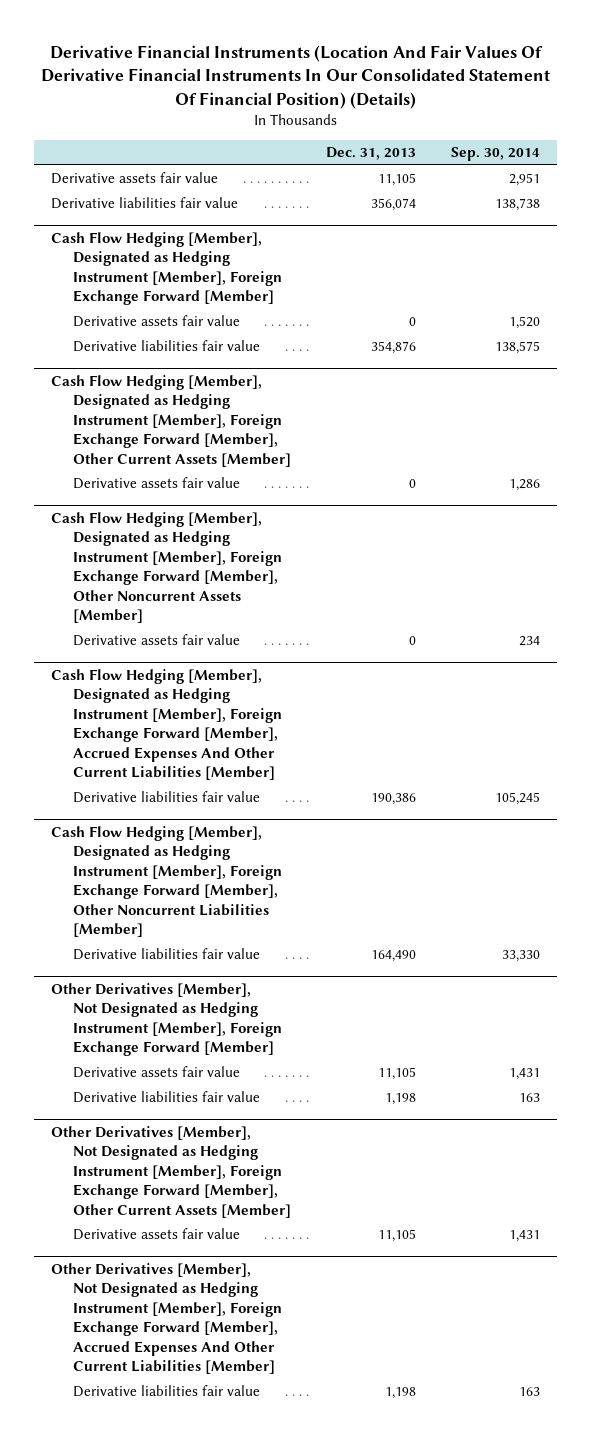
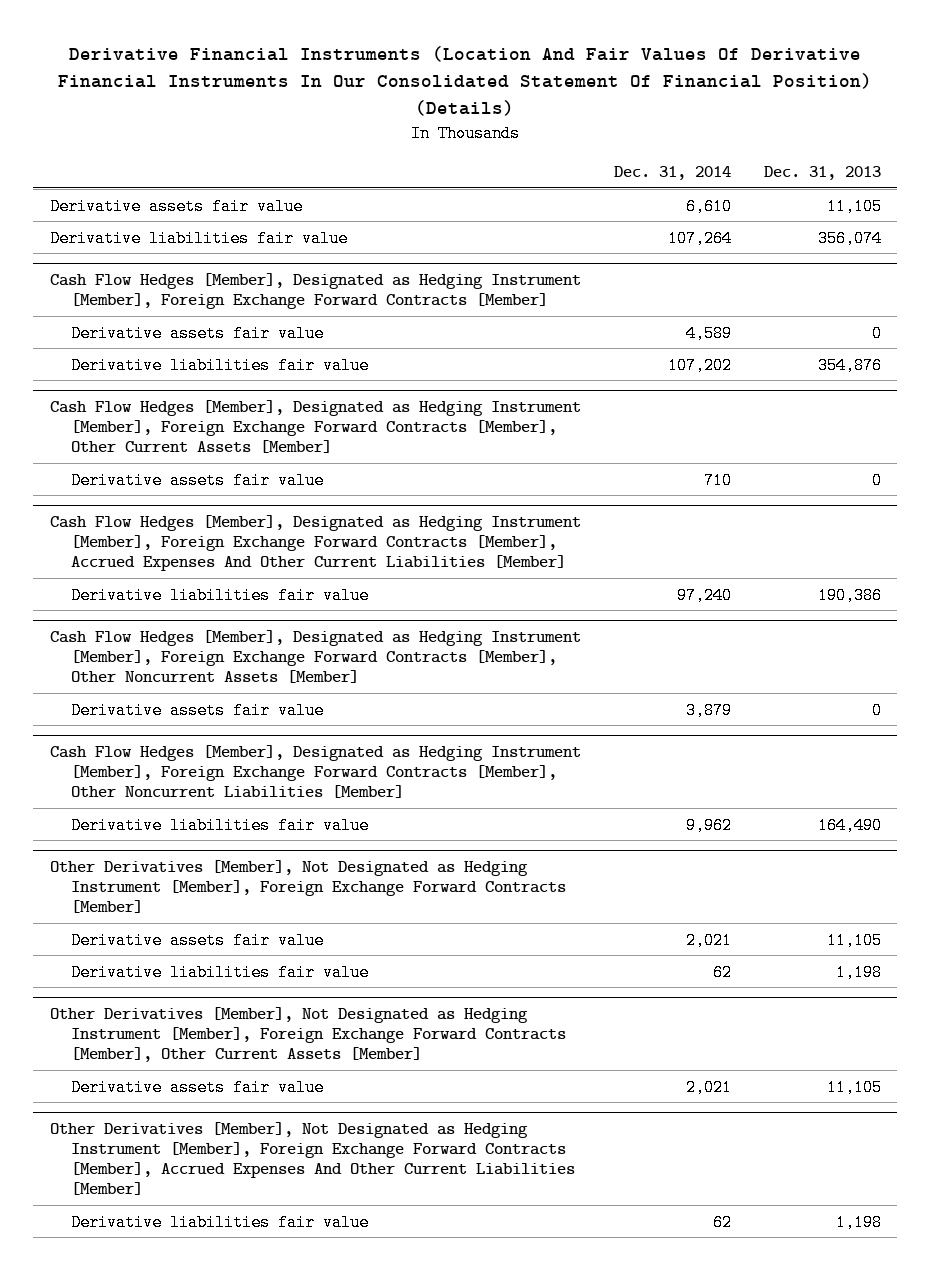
- | Dec. 31, 2013 | Sep. 30, 2014
+ | Dec. 31, 2014 | Dec. 31, 2013
- Cash Flow Hedging [Member], Designated as Hedging Instrument [Member], Foreign Exchange Forward [Member]
+ Cash Flow Hedges [Member], Designated as Hedging Instrument [Member], Foreign Exchange Forward Contracts [Member]
- Cash Flow Hedging [Member], Designated as Hedging Instrument [Member], Foreign Exchange Forward [Member], Other Current Assets [Member]
- Derivative assets fair value | 0 | 1,286
- Cash Flow Hedging [Member], Designated as Hedging Instrument [Member], Foreign Exchange Forward [Member], Other Noncurrent Assets [Member]
+ Cash Flow Hedges [Member], Designated as Hedging Instrument [Member], Foreign Exchange Forward Contracts [Member], Other Current Assets [Member]
- Cash Flow Hedging [Member], Designated as Hedging Instrument [Member], Foreign Exchange Forward [Member], Accrued Expenses And Other Current Liabilities [Member]
+ Cash Flow Hedges [Member], Designated as Hedging Instrument [Member], Foreign Exchange Forward Contracts [Member], Accrued Expenses And Other Current Liabilities [Member]
- Cash Flow Hedging [Member], Designated as Hedging Instrument [Member], Foreign Exchange Forward [Member], Other Noncurrent Liabilities [Member]
+ Cash Flow Hedges [Member], Designated as Hedging Instrument [Member], Foreign Exchange Forward Contracts [Member], Other Noncurrent Assets [Member]
+ Derivative assets fair value | 3,879 | 0
+ Cash Flow Hedges [Member], Designated as Hedging Instrument [Member], Foreign Exchange Forward Contracts [Member], Other Noncurrent Liabilities [Member]
- Other Derivatives [Member], Not Designated as Hedging Instrument [Member], Foreign Exchange Forward [Member]
+ Other Derivatives [Member], Not Designated as Hedging Instrument [Member], Foreign Exchange Forward Contracts [Member]
- Other Derivatives [Member], Not Designated as Hedging Instrument [Member], Foreign Exchange Forward [Member], Other Current Assets [Member]
+ Other Derivatives [Member], Not Designated as Hedging Instrument [Member], Foreign Exchange Forward Contracts [Member], Other Current Assets [Member]
- Other Derivatives [Member], Not Designated as Hedging Instrument [Member], Foreign Exchange Forward [Member], Accrued Expenses And Other Current Liabilities [Member]
+ Other Derivatives [Member], Not Designated as Hedging Instrument [Member], Foreign Exchange Forward Contracts [Member], Accrued Expenses And Other Current Liabilities [Member]

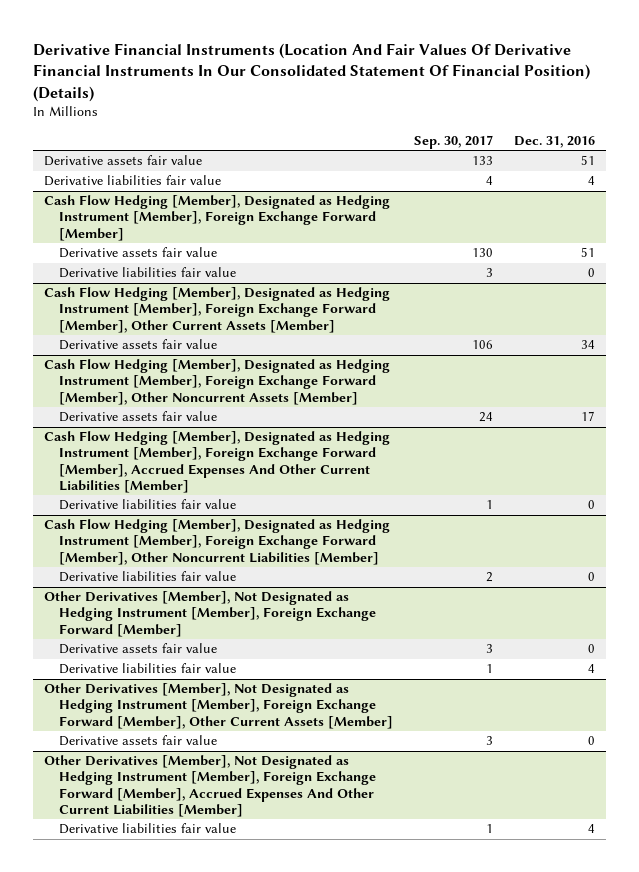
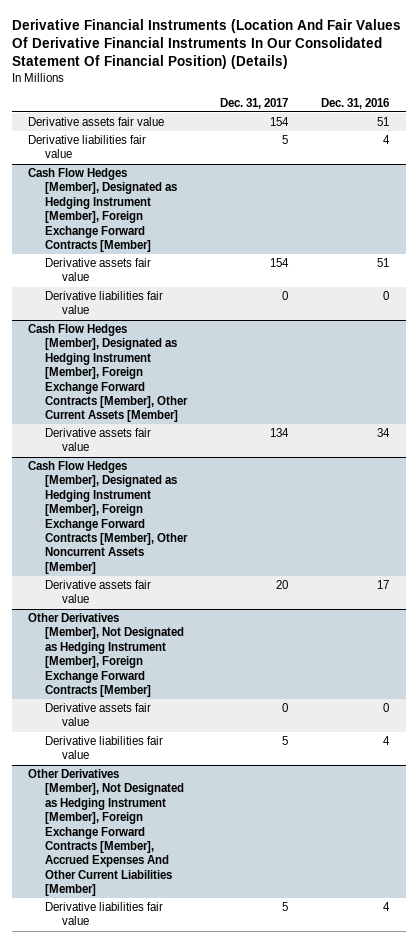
- | Sep. 30, 2017 | Dec. 31, 2016
+ | Dec. 31, 2017 | Dec. 31, 2016
- Cash Flow Hedging [Member], Designated as Hedging Instrument [Member], Foreign Exchange Forward [Member]
+ Cash Flow Hedges [Member], Designated as Hedging Instrument [Member], Foreign Exchange Forward Contracts [Member]
- Cash Flow Hedging [Member], Designated as Hedging Instrument [Member], Foreign Exchange Forward [Member], Other Current Assets [Member]
+ Cash Flow Hedges [Member], Designated as Hedging Instrument [Member], Foreign Exchange Forward Contracts [Member], Other Current Assets [Member]
- Cash Flow Hedging [Member], Designated as Hedging Instrument [Member], Foreign Exchange Forward [Member], Other Noncurrent Assets [Member]
+ Cash Flow Hedges [Member], Designated as Hedging Instrument [Member], Foreign Exchange Forward Contracts [Member], Other Noncurrent Assets [Member]
- Cash Flow Hedging [Member], Designated as Hedging Instrument [Member], Foreign Exchange Forward [Member], Accrued Expenses And Other Current Liabilities [Member]
- Derivative liabilities fair value | 1 | 0
- Cash Flow Hedging [Member], Designated as Hedging Instrument [Member], Foreign Exchange Forward [Member], Other Noncurrent Liabilities [Member]
- Derivative liabilities fair value | 2 | 0
- Other Derivatives [Member], Not Designated as Hedging Instrument [Member], Foreign Exchange Forward [Member]
+ Other Derivatives [Member], Not Designated as Hedging Instrument [Member], Foreign Exchange Forward Contracts [Member]
- Other Derivatives [Member], Not Designated as Hedging Instrument [Member], Foreign Exchange Forward [Member], Other Current Assets [Member]
- Derivative assets fair value | 3 | 0
- Other Derivatives [Member], Not Designated as Hedging Instrument [Member], Foreign Exchange Forward [Member], Accrued Expenses And Other Current Liabilities [Member]
+ Other Derivatives [Member], Not Designated as Hedging Instrument [Member], Foreign Exchange Forward Contracts [Member], Accrued Expenses And Other Current Liabilities [Member]

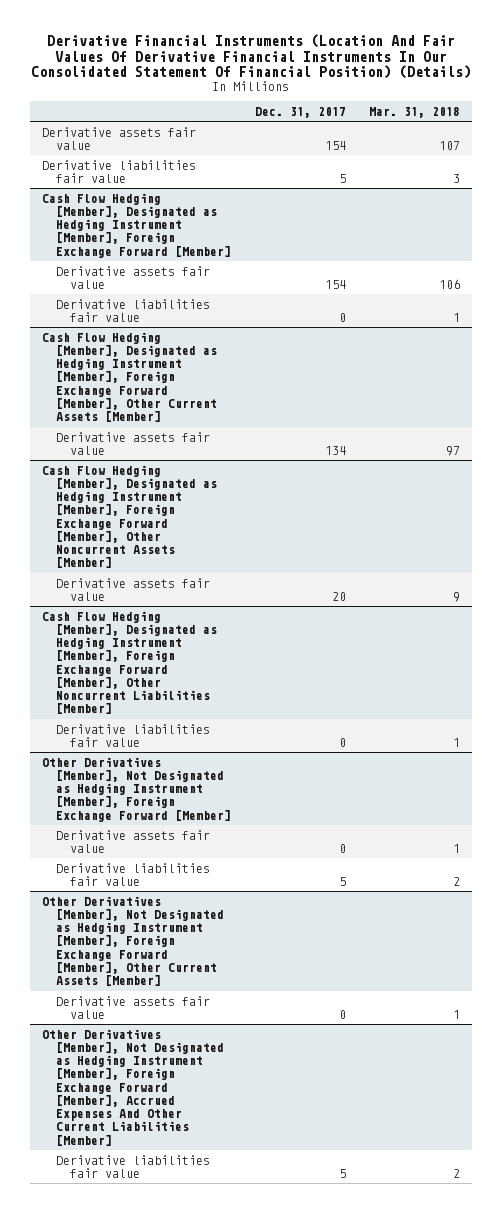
- | Dec. 31, 2017 | Dec. 31, 2016
+ | Dec. 31, 2017 | Mar. 31, 2018
- Cash Flow Hedges [Member], Designated as Hedging Instrument [Member], Foreign Exchange Forward Contracts [Member]
+ Cash Flow Hedging [Member], Designated as Hedging Instrument [Member], Foreign Exchange Forward [Member]
- Cash Flow Hedges [Member], Designated as Hedging Instrument [Member], Foreign Exchange Forward Contracts [Member], Other Current Assets [Member]
+ Cash Flow Hedging [Member], Designated as Hedging Instrument [Member], Foreign Exchange Forward [Member], Other Current Assets [Member]
- Cash Flow Hedges [Member], Designated as Hedging Instrument [Member], Foreign Exchange Forward Contracts [Member], Other Noncurrent Assets [Member]
+ Cash Flow Hedging [Member], Designated as Hedging Instrument [Member], Foreign Exchange Forward [Member], Other Noncurrent Assets [Member]
- Other Derivatives [Member], Not Designated as Hedging Instrument [Member], Foreign Exchange Forward Contracts [Member]
+ Cash Flow Hedging [Member], Designated as Hedging Instrument [Member], Foreign Exchange Forward [Member], Other Noncurrent Liabilities [Member]
+ Derivative liabilities fair value | 0 | 1
+ Other Derivatives [Member], Not Designated as Hedging Instrument [Member], Foreign Exchange Forward [Member]
- Other Derivatives [Member], Not Designated as Hedging Instrument [Member], Foreign Exchange Forward Contracts [Member], Accrued Expenses And Other Current Liabilities [Member]
+ Other Derivatives [Member], Not Designated as Hedging Instrument [Member], Foreign Exchange Forward [Member], Other Current Assets [Member]
+ Derivative assets fair value | 0 | 1
+ Other Derivatives [Member], Not Designated as Hedging Instrument [Member], Foreign Exchange Forward [Member], Accrued Expenses And Other Current Liabilities [Member]

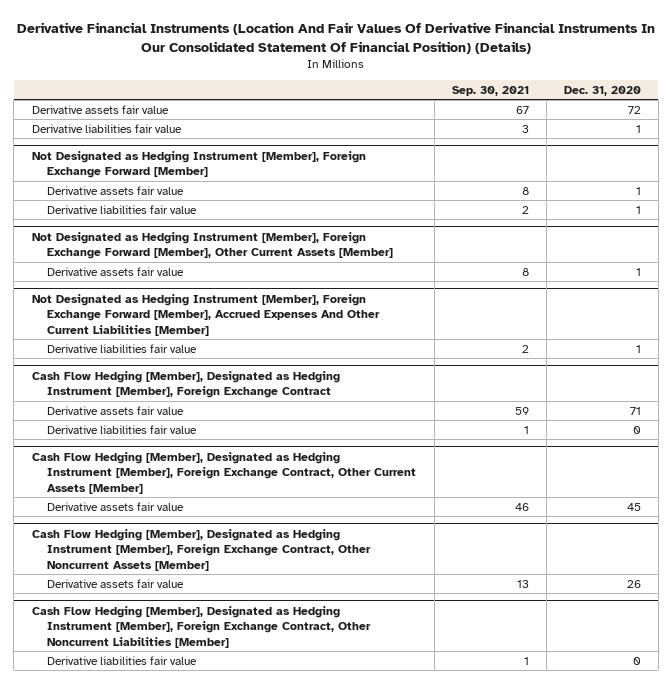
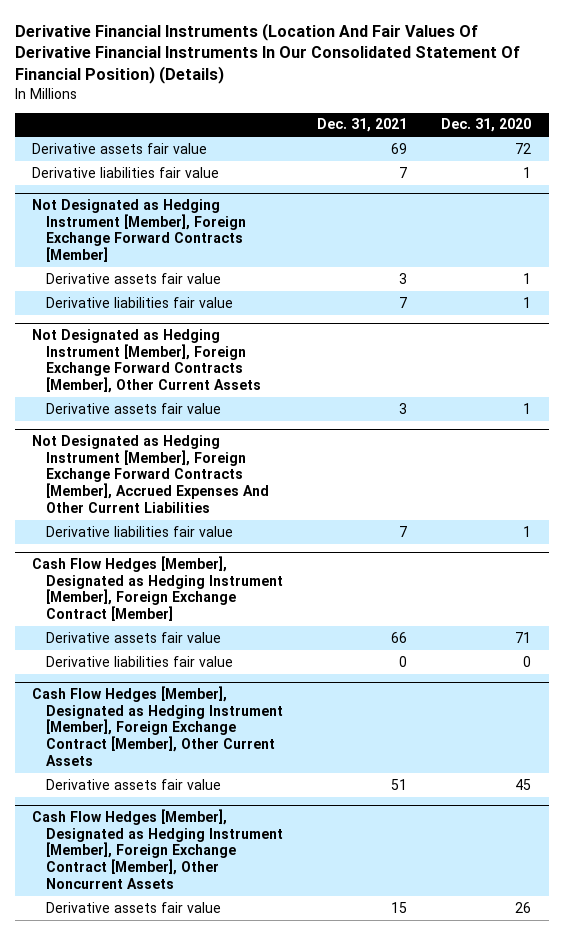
- | Sep. 30, 2021 | Dec. 31, 2020
+ | Dec. 31, 2021 | Dec. 31, 2020
- Not Designated as Hedging Instrument [Member], Foreign Exchange Forward [Member]
+ Not Designated as Hedging Instrument [Member], Foreign Exchange Forward Contracts [Member]
- Not Designated as Hedging Instrument [Member], Foreign Exchange Forward [Member], Other Current Assets [Member]
+ Not Designated as Hedging Instrument [Member], Foreign Exchange Forward Contracts [Member], Other Current Assets
- Not Designated as Hedging Instrument [Member], Foreign Exchange Forward [Member], Accrued Expenses And Other Current Liabilities [Member]
+ Not Designated as Hedging Instrument [Member], Foreign Exchange Forward Contracts [Member], Accrued Expenses And Other Current Liabilities
- Cash Flow Hedging [Member], Designated as Hedging Instrument [Member], Foreign Exchange Contract
+ Cash Flow Hedges [Member], Designated as Hedging Instrument [Member], Foreign Exchange Contract [Member]
- Cash Flow Hedging [Member], Designated as Hedging Instrument [Member], Foreign Exchange Contract, Other Current Assets [Member]
+ Cash Flow Hedges [Member], Designated as Hedging Instrument [Member], Foreign Exchange Contract [Member], Other Current Assets
- Cash Flow Hedging [Member], Designated as Hedging Instrument [Member], Foreign Exchange Contract, Other Noncurrent Assets [Member]
+ Cash Flow Hedges [Member], Designated as Hedging Instrument [Member], Foreign Exchange Contract [Member], Other Noncurrent Assets
- Cash Flow Hedging [Member], Designated as Hedging Instrument [Member], Foreign Exchange Contract, Other Noncurrent Liabilities [Member]
- Derivative liabilities fair value | 1 | 0

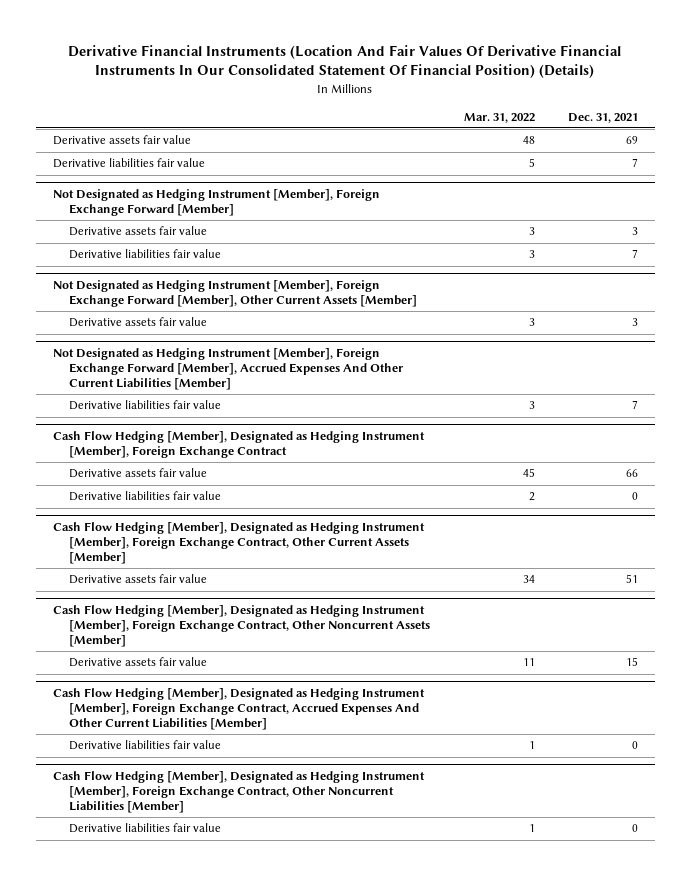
- | Dec. 31, 2021 | Dec. 31, 2020
+ | Mar. 31, 2022 | Dec. 31, 2021
- Not Designated as Hedging Instrument [Member], Foreign Exchange Forward Contracts [Member]
+ Not Designated as Hedging Instrument [Member], Foreign Exchange Forward [Member]
- Not Designated as Hedging Instrument [Member], Foreign Exchange Forward Contracts [Member], Other Current Assets
+ Not Designated as Hedging Instrument [Member], Foreign Exchange Forward [Member], Other Current Assets [Member]
- Not Designated as Hedging Instrument [Member], Foreign Exchange Forward Contracts [Member], Accrued Expenses And Other Current Liabilities
+ Not Designated as Hedging Instrument [Member], Foreign Exchange Forward [Member], Accrued Expenses And Other Current Liabilities [Member]
- Cash Flow Hedges [Member], Designated as Hedging Instrument [Member], Foreign Exchange Contract [Member]
+ Cash Flow Hedging [Member], Designated as Hedging Instrument [Member], Foreign Exchange Contract
- Cash Flow Hedges [Member], Designated as Hedging Instrument [Member], Foreign Exchange Contract [Member], Other Current Assets
+ Cash Flow Hedging [Member], Designated as Hedging Instrument [Member], Foreign Exchange Contract, Other Current Assets [Member]
- Cash Flow Hedges [Member], Designated as Hedging Instrument [Member], Foreign Exchange Contract [Member], Other Noncurrent Assets
+ Cash Flow Hedging [Member], Designated as Hedging Instrument [Member], Foreign Exchange Contract, Other Noncurrent Assets [Member]
+ Cash Flow Hedging [Member], Designated as Hedging Instrument [Member], Foreign Exchange Contract, Accrued Expenses And Other Current Liabilities [Member]
+ Derivative liabilities fair value | 1 | 0
+ Cash Flow Hedging [Member], Designated as Hedging Instrument [Member], Foreign Exchange Contract, Other Noncurrent Liabilities [Member]
+ Derivative liabilities fair value | 1 | 0

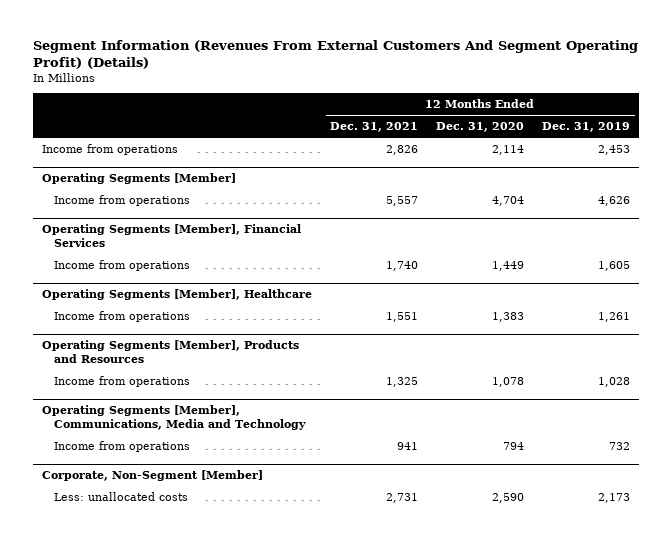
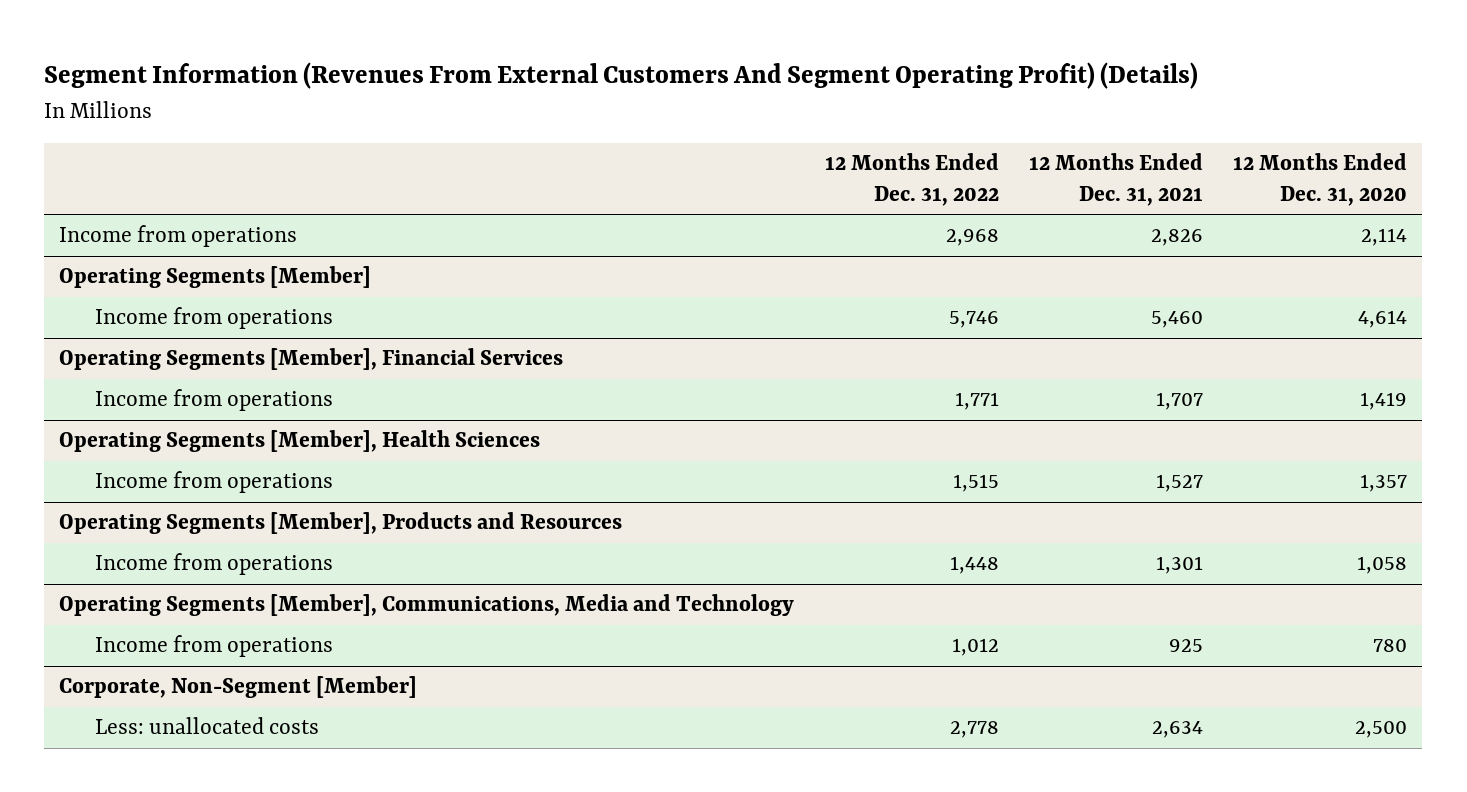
- | 12 Months Ended Dec. 31, 2021 | 12 Months Ended Dec. 31, 2020 | 12 Months Ended Dec. 31, 2019
+ | 12 Months Ended Dec. 31, 2022 | 12 Months Ended Dec. 31, 2021 | 12 Months Ended Dec. 31, 2020
@ Operating Segments [Member]
- Income from operations | 5,557 | 4,704 | 4,626
+ Income from operations | 5,746 | 5,460 | 4,614
@ Operating Segments [Member], Financial Services
- Income from operations | 1,740 | 1,449 | 1,605
- Operating Segments [Member], Healthcare
- Income from operations | 1,551 | 1,383 | 1,261
@ Operating Segments [Member], Financial Services
+ Income from operations | 1,771 | 1,707 | 1,419
+ Operating Segments [Member], Health Sciences
+ Income from operations | 1,515 | 1,527 | 1,357
@ Operating Segments [Member], Products and Resources
- Income from operations | 1,325 | 1,078 | 1,028
+ Income from operations | 1,448 | 1,301 | 1,058
@ Operating Segments [Member], Communications, Media and Technology
- Income from operations | 941 | 794 | 732
+ Income from operations | 1,012 | 925 | 780
@ Corporate, Non-Segment [Member]
- Less: unallocated costs | 2,731 | 2,590 | 2,173
+ Less: unallocated costs | 2,778 | 2,634 | 2,500

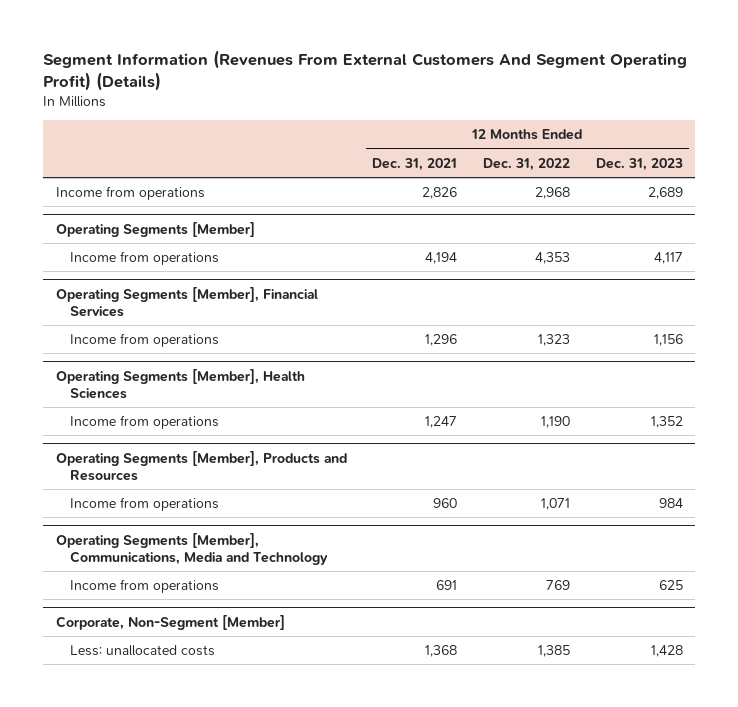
- | 12 Months Ended Dec. 31, 2022 | 12 Months Ended Dec. 31, 2021 | 12 Months Ended Dec. 31, 2020
+ | 12 Months Ended Dec. 31, 2021 | 12 Months Ended Dec. 31, 2022 | 12 Months Ended Dec. 31, 2023
@ Operating Segments [Member]
- Income from operations | 5,746 | 5,460 | 4,614
+ Income from operations | 4,194 | 4,353 | 4,117
@ Operating Segments [Member], Financial Services
- Income from operations | 1,771 | 1,707 | 1,419
+ Income from operations | 1,296 | 1,323 | 1,156
@ Operating Segments [Member], Health Sciences
- Income from operations | 1,515 | 1,527 | 1,357
+ Income from operations | 1,247 | 1,190 | 1,352
@ Operating Segments [Member], Products and Resources
- Income from operations | 1,448 | 1,301 | 1,058
+ Income from operations | 960 | 1,071 | 984
@ Operating Segments [Member], Communications, Media and Technology
- Income from operations | 1,012 | 925 | 780
+ Income from operations | 691 | 769 | 625
@ Corporate, Non-Segment [Member]
- Less: unallocated costs | 2,778 | 2,634 | 2,500
+ Less: unallocated costs | 1,368 | 1,385 | 1,428

